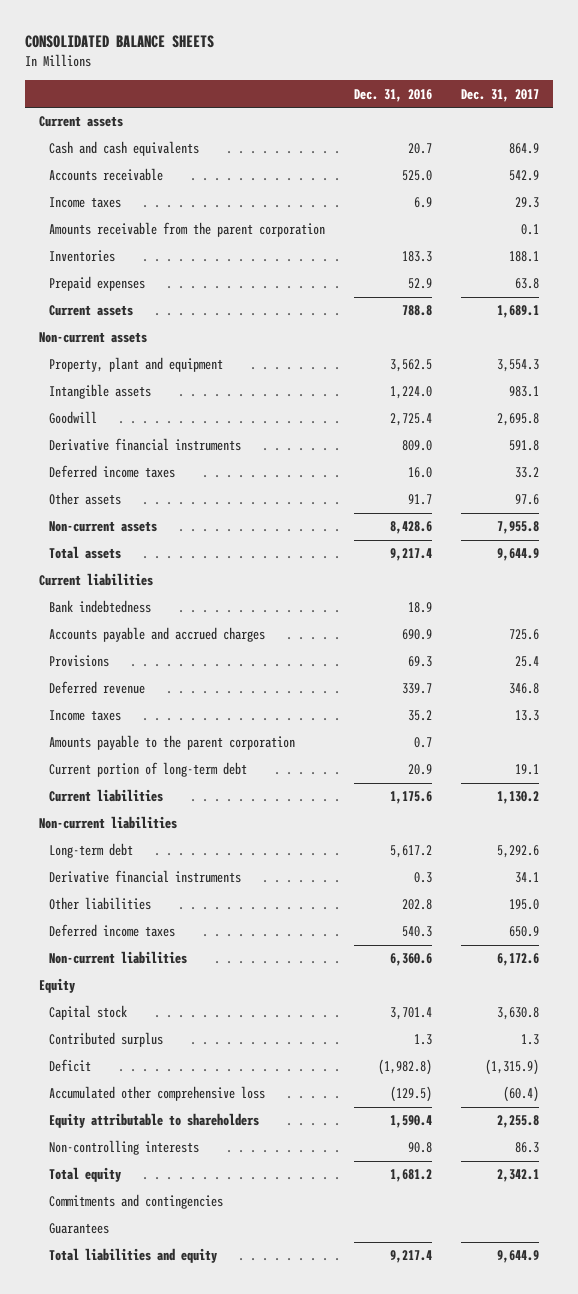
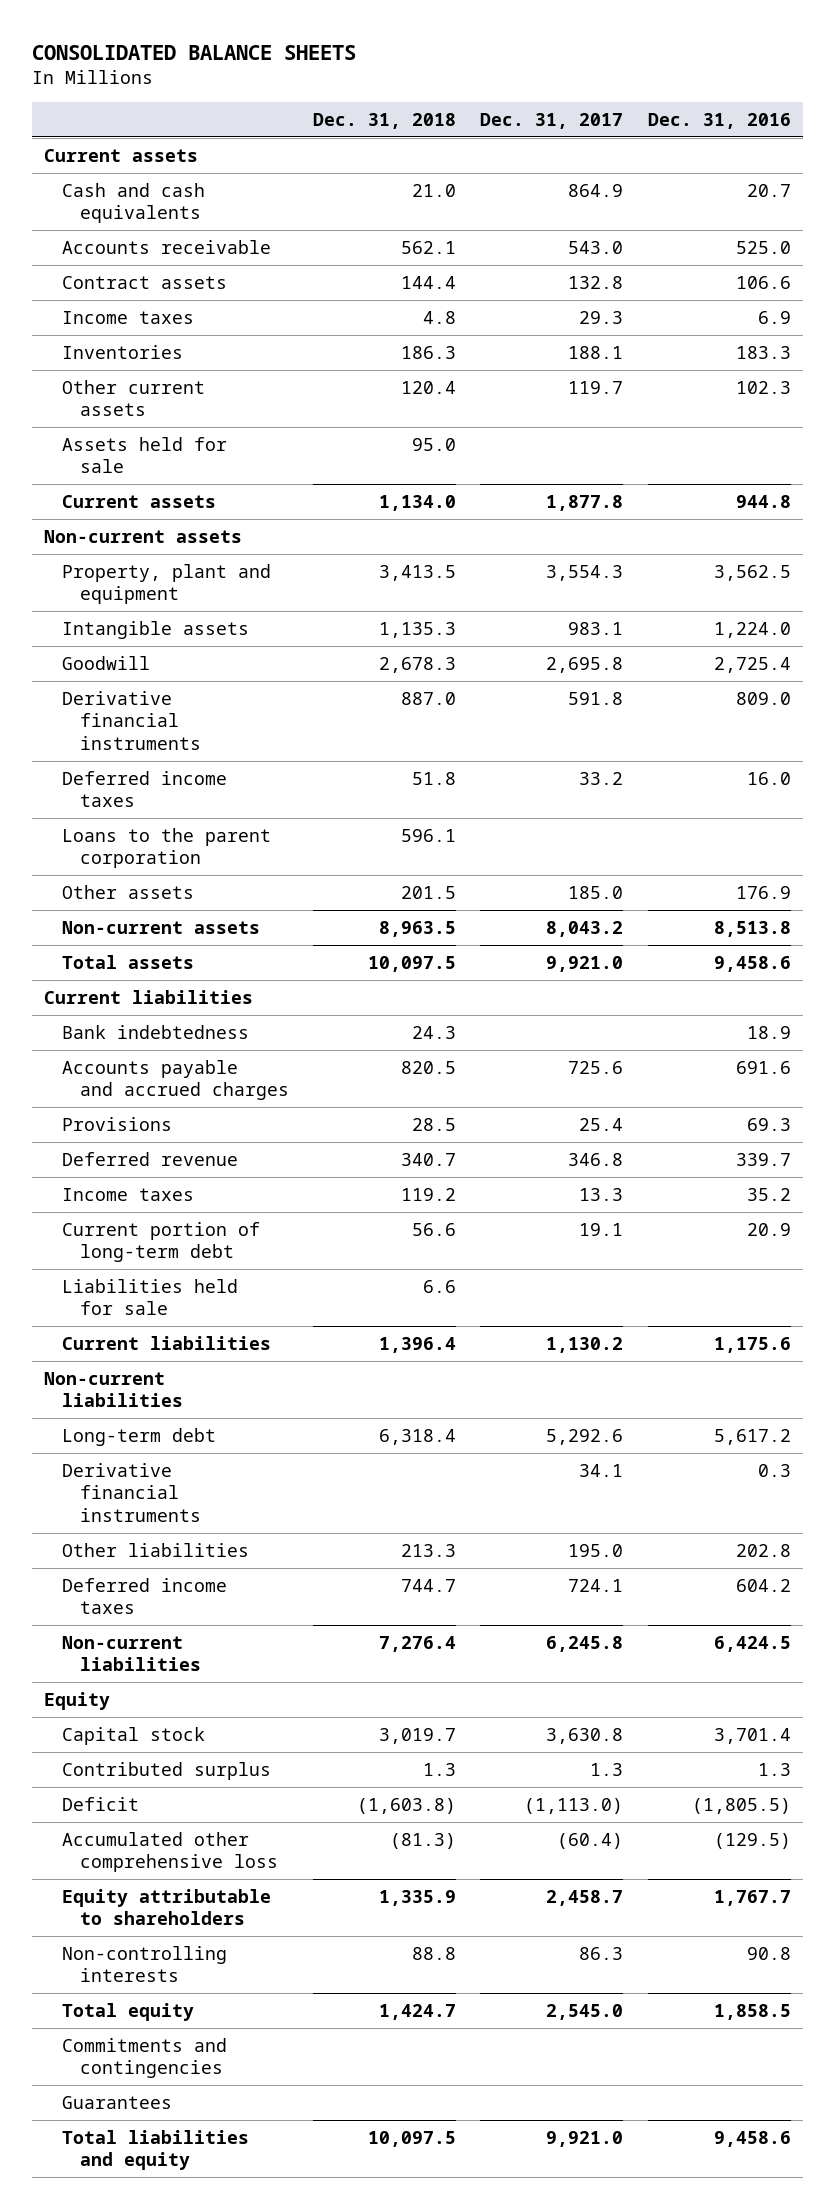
- | Dec. 31, 2016 | Dec. 31, 2017
+ | Dec. 31, 2018 | Dec. 31, 2017 | Dec. 31, 2016
- Accounts receivable | 525.0 | 542.9
+ Accounts receivable | 562.1 | 543.0 | 525.0
+ Contract assets | 144.4 | 132.8 | 106.6
- Amounts receivable from the parent corporation | | 0.1
- Prepaid expenses | 52.9 | 63.8
- Current assets | 788.8 | 1,689.1
+ Other current assets | 120.4 | 119.7 | 102.3
+ Assets held for sale | 95.0 | |
+ Current assets | 1,134.0 | 1,877.8 | 944.8
- Other assets | 91.7 | 97.6
- Non-current assets | 8,428.6 | 7,955.8
- Total assets | 9,217.4 | 9,644.9
+ Loans to the parent corporation | 596.1 | |
+ Other assets | 201.5 | 185.0 | 176.9
+ Non-current assets | 8,963.5 | 8,043.2 | 8,513.8
+ Total assets | 10,097.5 | 9,921.0 | 9,458.6
- Accounts payable and accrued charges | 690.9 | 725.6
+ Accounts payable and accrued charges | 820.5 | 725.6 | 691.6
- Amounts payable to the parent corporation | 0.7 |
+ Liabilities held for sale | 6.6 | |
- Deferred income taxes | 540.3 | 650.9
- Non-current liabilities | 6,360.6 | 6,172.6
+ Deferred income taxes | 744.7 | 724.1 | 604.2
+ Non-current liabilities | 7,276.4 | 6,245.8 | 6,424.5
- Deficit | (1,982.8) | (1,315.9)
+ Deficit | (1,603.8) | (1,113.0) | (1,805.5)
- Equity attributable to shareholders | 1,590.4 | 2,255.8
+ Equity attributable to shareholders | 1,335.9 | 2,458.7 | 1,767.7
- Total equity | 1,681.2 | 2,342.1
+ Total equity | 1,424.7 | 2,545.0 | 1,858.5
- Total liabilities and equity | 9,217.4 | 9,644.9
+ Total liabilities and equity | 10,097.5 | 9,921.0 | 9,458.6

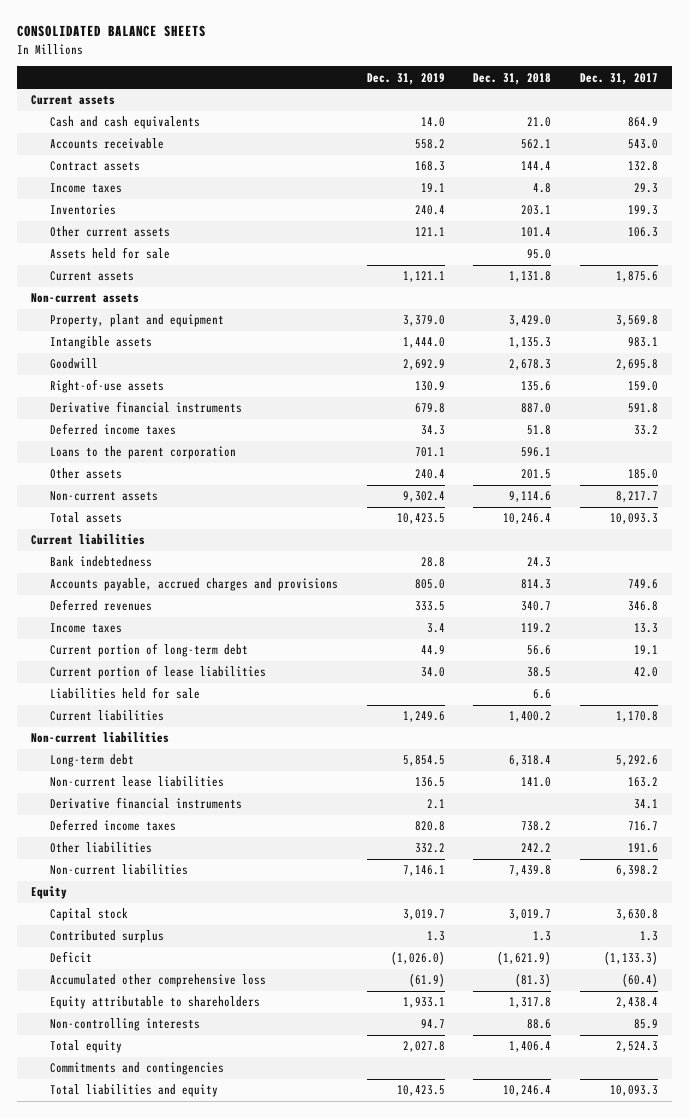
- | Dec. 31, 2018 | Dec. 31, 2017 | Dec. 31, 2016
+ | Dec. 31, 2019 | Dec. 31, 2018 | Dec. 31, 2017
- Inventories | 186.3 | 188.1 | 183.3
- Other current assets | 120.4 | 119.7 | 102.3
+ Inventories | 240.4 | 203.1 | 199.3
+ Other current assets | 121.1 | 101.4 | 106.3
- Current assets | 1,134.0 | 1,877.8 | 944.8
+ Current assets | 1,121.1 | 1,131.8 | 1,875.6
- Property, plant and equipment | 3,413.5 | 3,554.3 | 3,562.5
+ Property, plant and equipment | 3,379.0 | 3,429.0 | 3,569.8
+ Right-of-use assets | 130.9 | 135.6 | 159.0
- Non-current assets | 8,963.5 | 8,043.2 | 8,513.8
- Total assets | 10,097.5 | 9,921.0 | 9,458.6
+ Non-current assets | 9,302.4 | 9,114.6 | 8,217.7
+ Total assets | 10,423.5 | 10,246.4 | 10,093.3
- Accounts payable and accrued charges | 820.5 | 725.6 | 691.6
- Provisions | 28.5 | 25.4 | 69.3
- Deferred revenue | 340.7 | 346.8 | 339.7
+ Accounts payable, accrued charges and provisions | 805.0 | 814.3 | 749.6
+ Deferred revenues | 333.5 | 340.7 | 346.8
+ Current portion of lease liabilities | 34.0 | 38.5 | 42.0
- Current liabilities | 1,396.4 | 1,130.2 | 1,175.6
+ Current liabilities | 1,249.6 | 1,400.2 | 1,170.8
+ Non-current lease liabilities | 136.5 | 141.0 | 163.2
- Other liabilities | 213.3 | 195.0 | 202.8
- Deferred income taxes | 744.7 | 724.1 | 604.2
- Non-current liabilities | 7,276.4 | 6,245.8 | 6,424.5
+ Deferred income taxes | 820.8 | 738.2 | 716.7
+ Other liabilities | 332.2 | 242.2 | 191.6
+ Non-current liabilities | 7,146.1 | 7,439.8 | 6,398.2
- Deficit | (1,603.8) | (1,113.0) | (1,805.5)
+ Deficit | (1,026.0) | (1,621.9) | (1,133.3)
- Equity attributable to shareholders | 1,335.9 | 2,458.7 | 1,767.7
- Non-controlling interests | 88.8 | 86.3 | 90.8
- Total equity | 1,424.7 | 2,545.0 | 1,858.5
+ Equity attributable to shareholders | 1,933.1 | 1,317.8 | 2,438.4
+ Non-controlling interests | 94.7 | 88.6 | 85.9
+ Total equity | 2,027.8 | 1,406.4 | 2,524.3
- Guarantees
- Total liabilities and equity | 10,097.5 | 9,921.0 | 9,458.6
+ Total liabilities and equity | 10,423.5 | 10,246.4 | 10,093.3

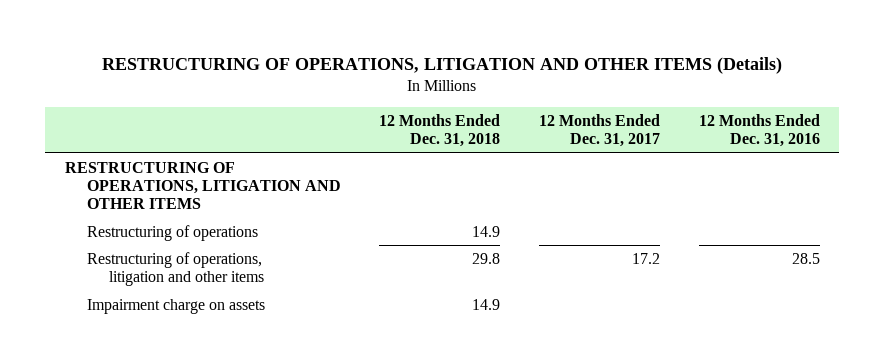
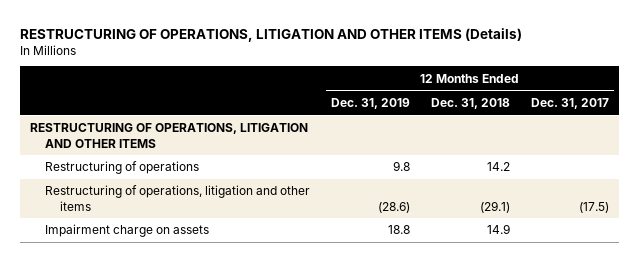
- | 12 Months Ended Dec. 31, 2018 | 12 Months Ended Dec. 31, 2017 | 12 Months Ended Dec. 31, 2016
+ | 12 Months Ended Dec. 31, 2019 | 12 Months Ended Dec. 31, 2018 | 12 Months Ended Dec. 31, 2017
- Restructuring of operations | 14.9 | |
- Restructuring of operations, litigation and other items | 29.8 | 17.2 | 28.5
+ Restructuring of operations | 9.8 | 14.2 |
+ Restructuring of operations, litigation and other items | (28.6) | (29.1) | (17.5)

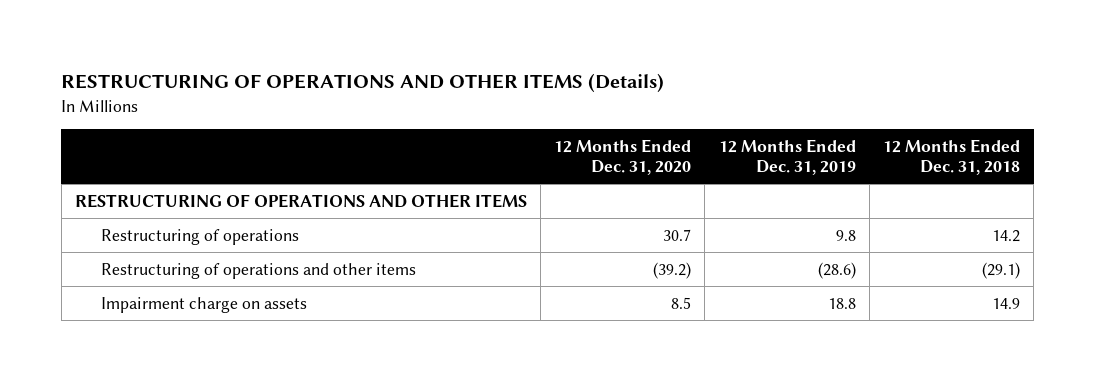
- RESTRUCTURING OF OPERATIONS, LITIGATION AND OTHER ITEMS (Details)
+ RESTRUCTURING OF OPERATIONS AND OTHER ITEMS (Details)
- | 12 Months Ended Dec. 31, 2019 | 12 Months Ended Dec. 31, 2018 | 12 Months Ended Dec. 31, 2017
+ | 12 Months Ended Dec. 31, 2020 | 12 Months Ended Dec. 31, 2019 | 12 Months Ended Dec. 31, 2018
- RESTRUCTURING OF OPERATIONS, LITIGATION AND OTHER ITEMS
+ RESTRUCTURING OF OPERATIONS AND OTHER ITEMS
- Restructuring of operations, litigation and other items | (28.6) | (29.1) | (17.5)
+ Restructuring of operations and other items | (39.2) | (28.6) | (29.1)

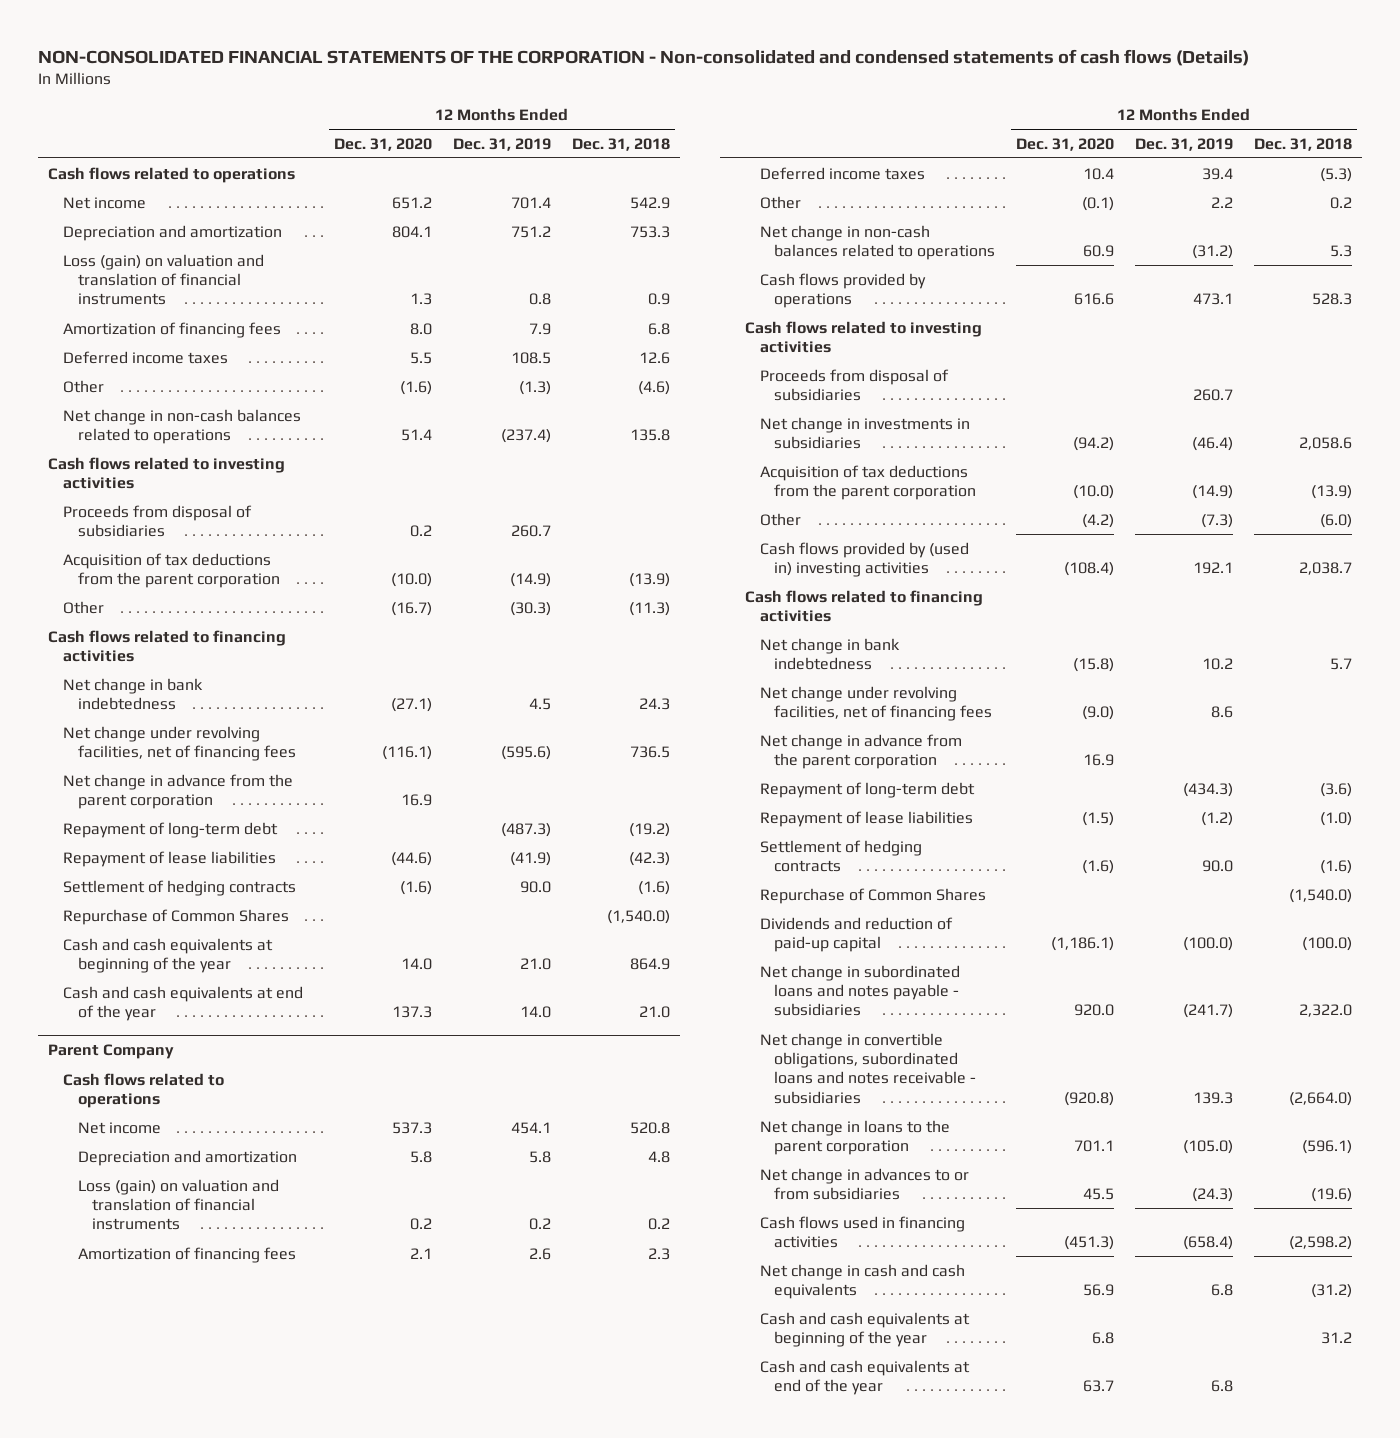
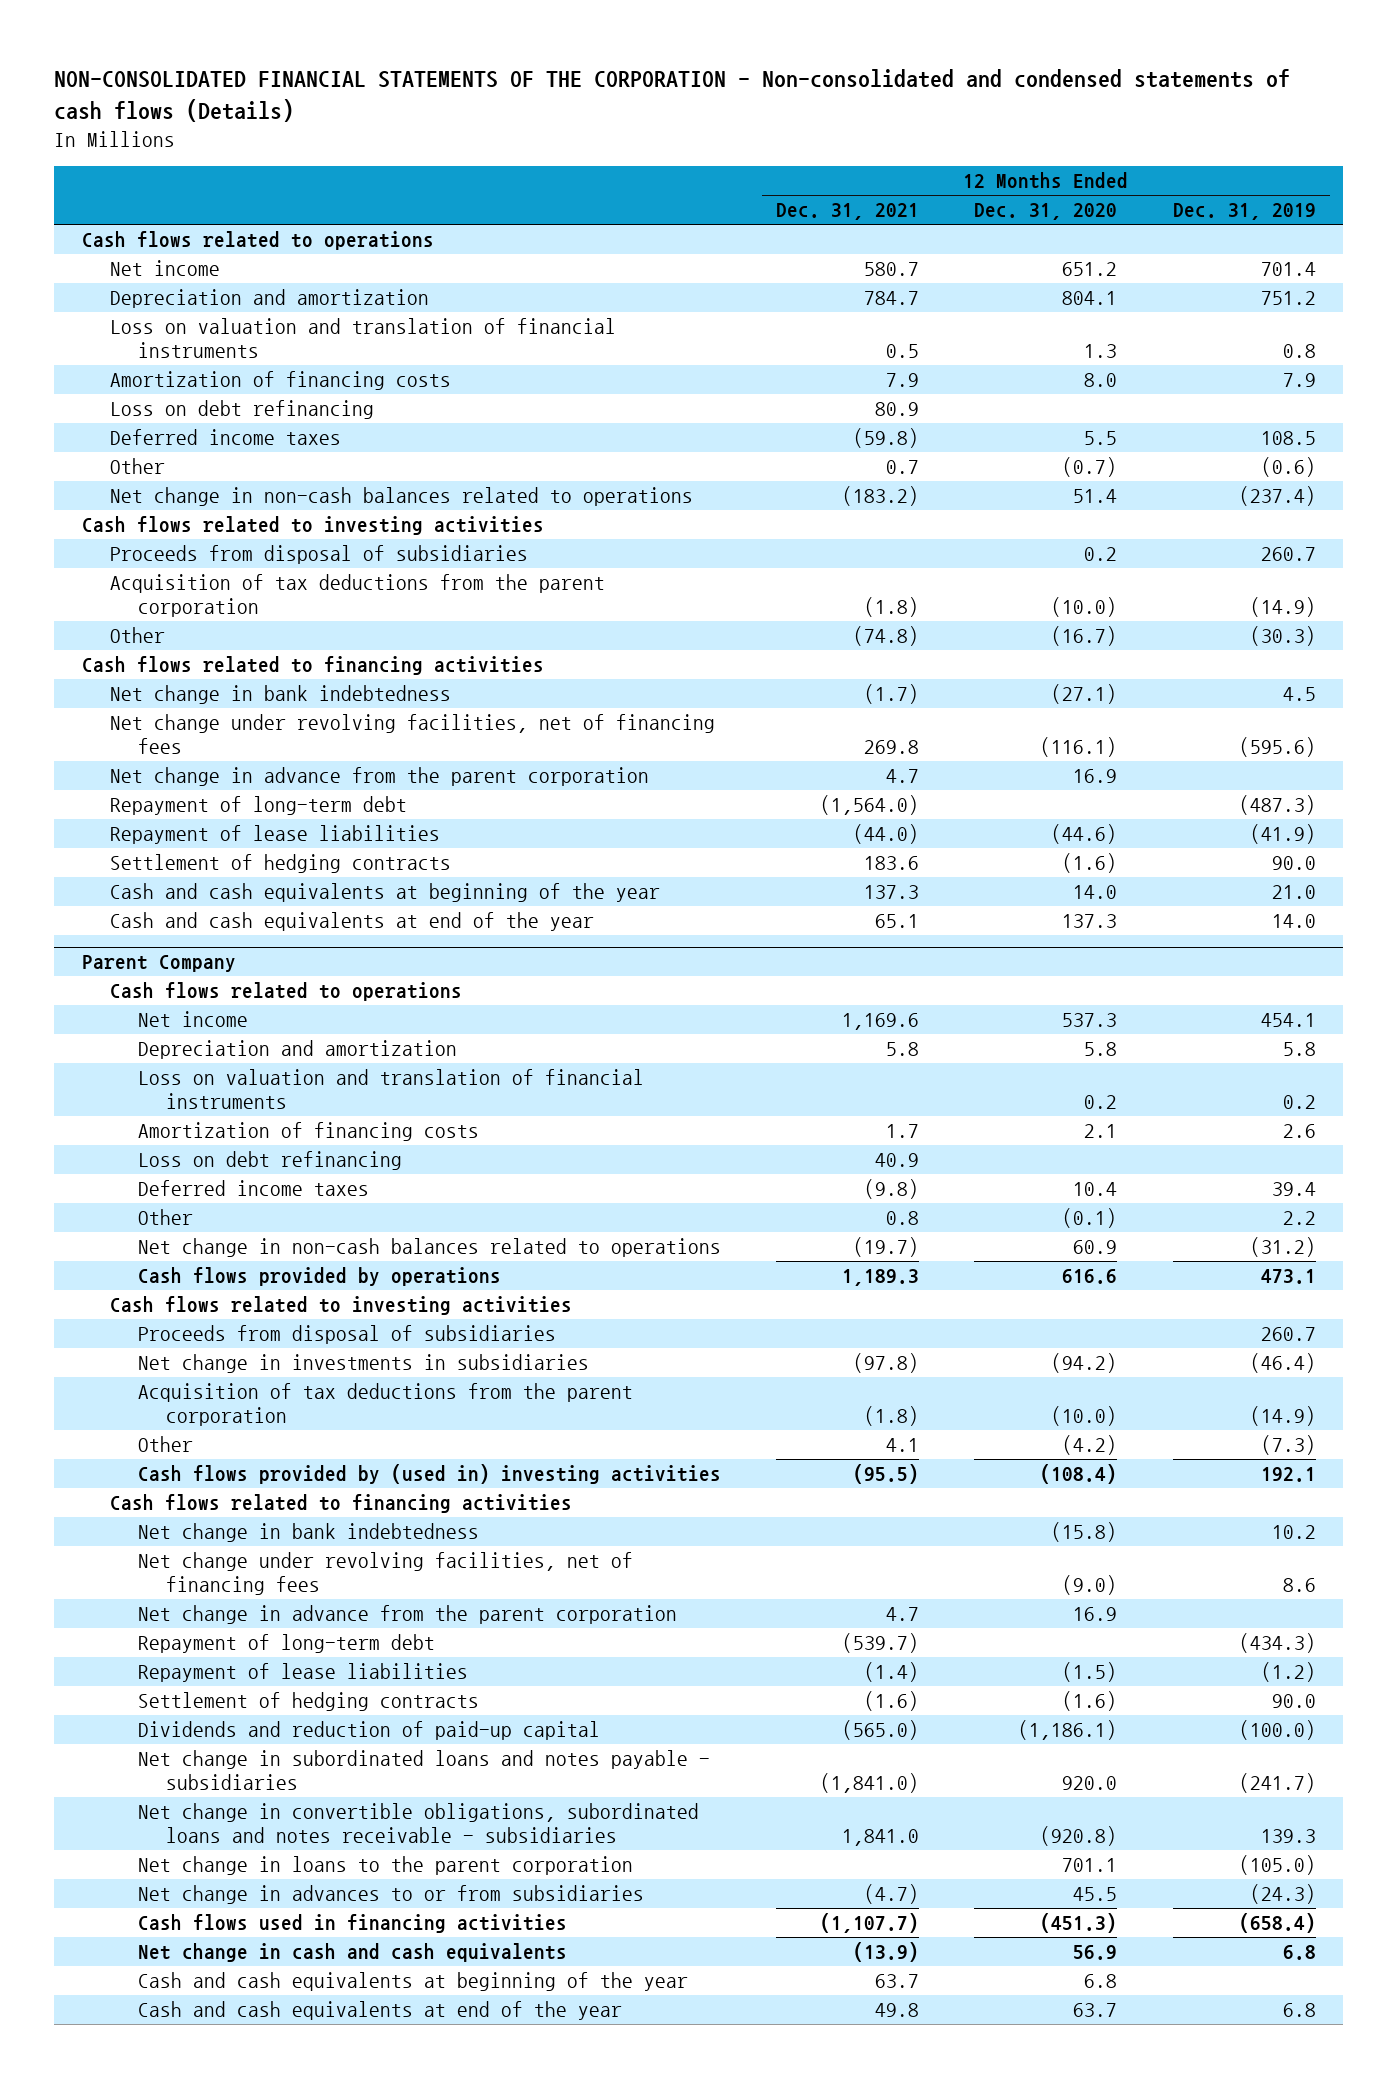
- | 12 Months Ended Dec. 31, 2020 | 12 Months Ended Dec. 31, 2019 | 12 Months Ended Dec. 31, 2018
+ | 12 Months Ended Dec. 31, 2021 | 12 Months Ended Dec. 31, 2020 | 12 Months Ended Dec. 31, 2019
- Loss (gain) on valuation and translation of financial instruments | 1.3 | 0.8 | 0.9
- Amortization of financing fees | 8.0 | 7.9 | 6.8
+ Loss on valuation and translation of financial instruments | 0.5 | 1.3 | 0.8
+ Amortization of financing costs | 7.9 | 8.0 | 7.9
+ Loss on debt refinancing | 80.9 | |
- Other | (1.6) | (1.3) | (4.6)
+ Other | 0.7 | (0.7) | (0.6)
- Repurchase of Common Shares | | | (1,540.0)
@ Parent Company
- Loss (gain) on valuation and translation of financial instruments | 0.2 | 0.2 | 0.2
- Amortization of financing fees | 2.1 | 2.6 | 2.3
+ Loss on valuation and translation of financial instruments | | 0.2 | 0.2
+ Amortization of financing costs | 1.7 | 2.1 | 2.6
+ Loss on debt refinancing | 40.9 | |
- Repurchase of Common Shares | | | (1,540.0)

